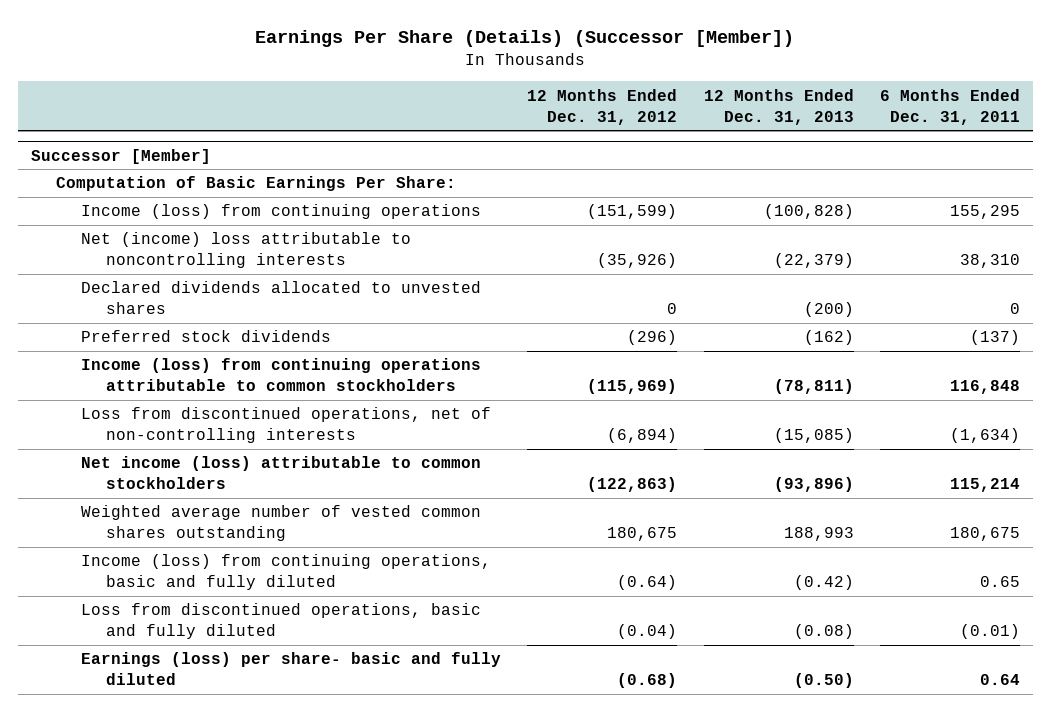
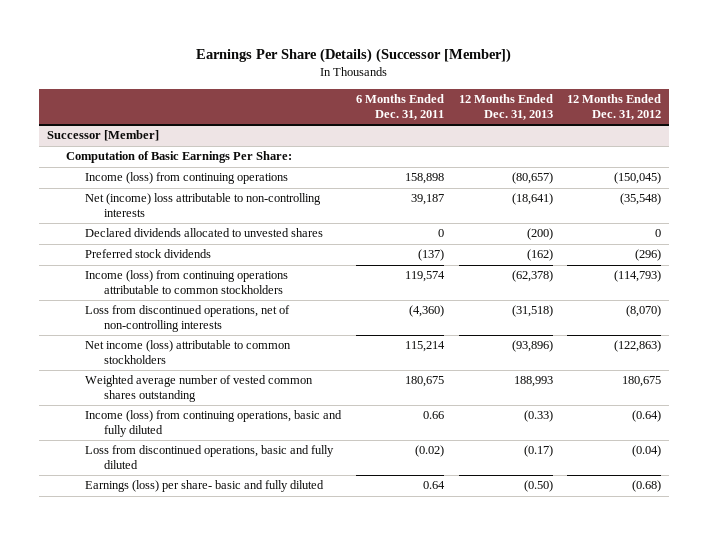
- | 12 Months Ended Dec. 31, 2012 | 12 Months Ended Dec. 31, 2013 | 6 Months Ended Dec. 31, 2011
+ | 6 Months Ended Dec. 31, 2011 | 12 Months Ended Dec. 31, 2013 | 12 Months Ended Dec. 31, 2012
@ Successor [Member]
- Income (loss) from continuing operations | (151,599) | (100,828) | 155,295
- Net (income) loss attributable to noncontrolling interests | (35,926) | (22,379) | 38,310
+ Income (loss) from continuing operations | 158,898 | (80,657) | (150,045)
+ Net (income) loss attributable to non-controlling interests | 39,187 | (18,641) | (35,548)
- Income (loss) from continuing operations attributable to common stockholders | (115,969) | (78,811) | 116,848
- Loss from discontinued operations, net of non-controlling interests | (6,894) | (15,085) | (1,634)
+ Income (loss) from continuing operations attributable to common stockholders | 119,574 | (62,378) | (114,793)
+ Loss from discontinued operations, net of non-controlling interests | (4,360) | (31,518) | (8,070)
- Income (loss) from continuing operations, basic and fully diluted | (0.64) | (0.42) | 0.65
- Loss from discontinued operations, basic and fully diluted | (0.04) | (0.08) | (0.01)
+ Income (loss) from continuing operations, basic and fully diluted | 0.66 | (0.33) | (0.64)
+ Loss from discontinued operations, basic and fully diluted | (0.02) | (0.17) | (0.04)

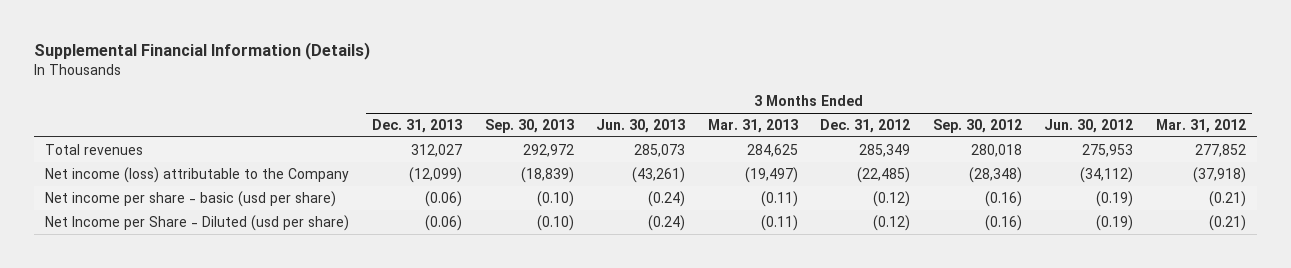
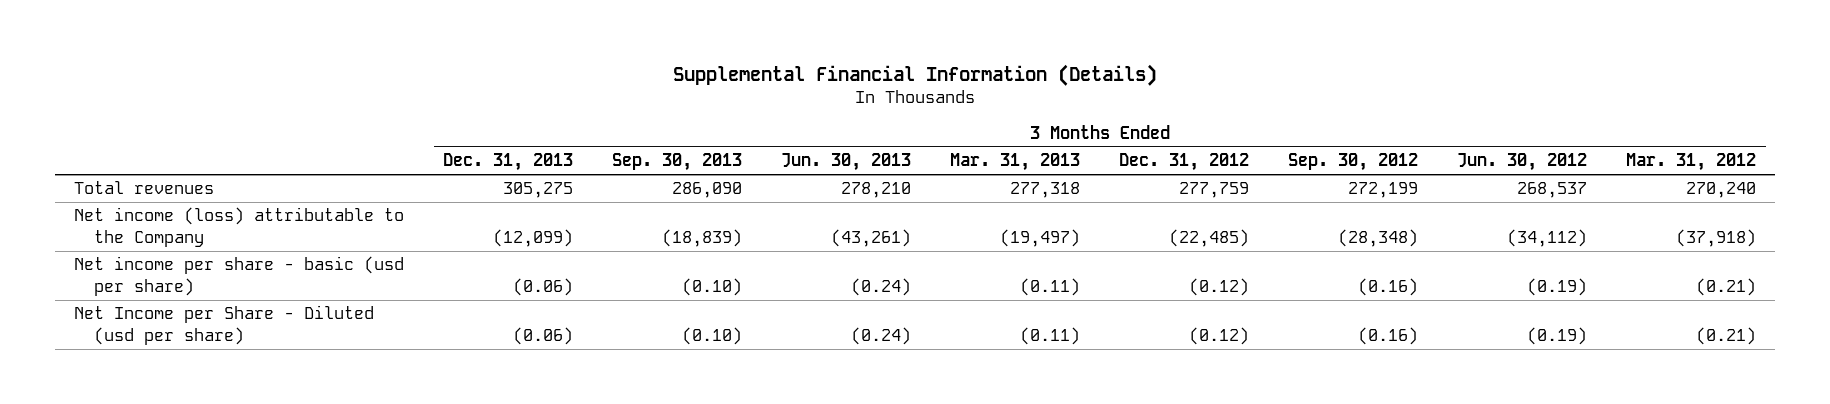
- Total revenues | 312,027 | 292,972 | 285,073 | 284,625 | 285,349 | 280,018 | 275,953 | 277,852
+ Total revenues | 305,275 | 286,090 | 278,210 | 277,318 | 277,759 | 272,199 | 268,537 | 270,240

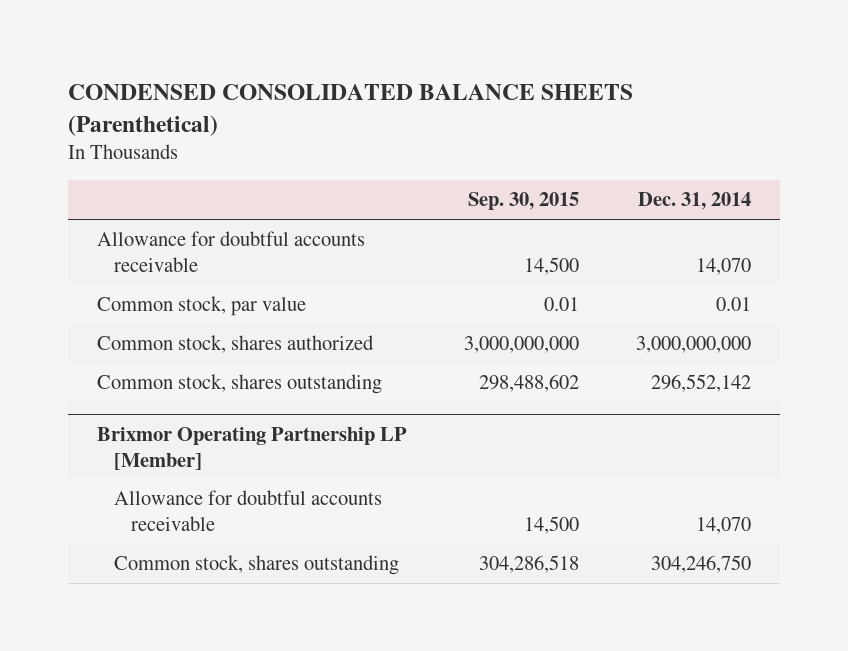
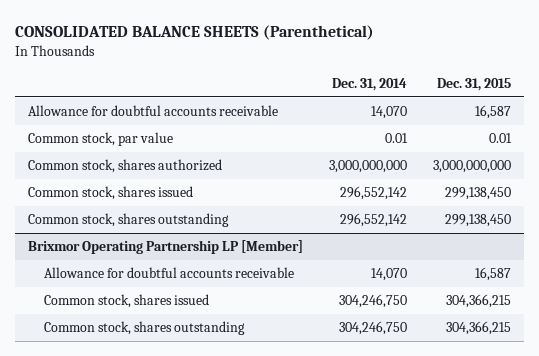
- CONDENSED CONSOLIDATED BALANCE SHEETS (Parenthetical)
+ CONSOLIDATED BALANCE SHEETS (Parenthetical)
- | Sep. 30, 2015 | Dec. 31, 2014
+ | Dec. 31, 2014 | Dec. 31, 2015
+ Common stock, shares issued | 296,552,142 | 299,138,450
@ Brixmor Operating Partnership LP [Member]
+ Common stock, shares issued | 304,246,750 | 304,366,215

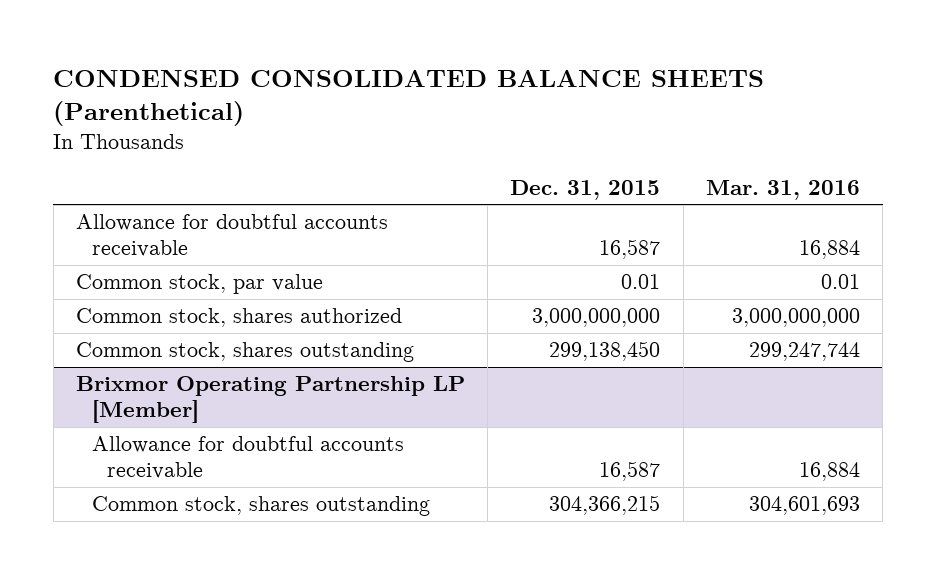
- CONSOLIDATED BALANCE SHEETS (Parenthetical)
+ CONDENSED CONSOLIDATED BALANCE SHEETS (Parenthetical)
- | Dec. 31, 2014 | Dec. 31, 2015
+ | Dec. 31, 2015 | Mar. 31, 2016
- Common stock, shares issued | 296,552,142 | 299,138,450
@ Brixmor Operating Partnership LP [Member]
- Common stock, shares issued | 304,246,750 | 304,366,215

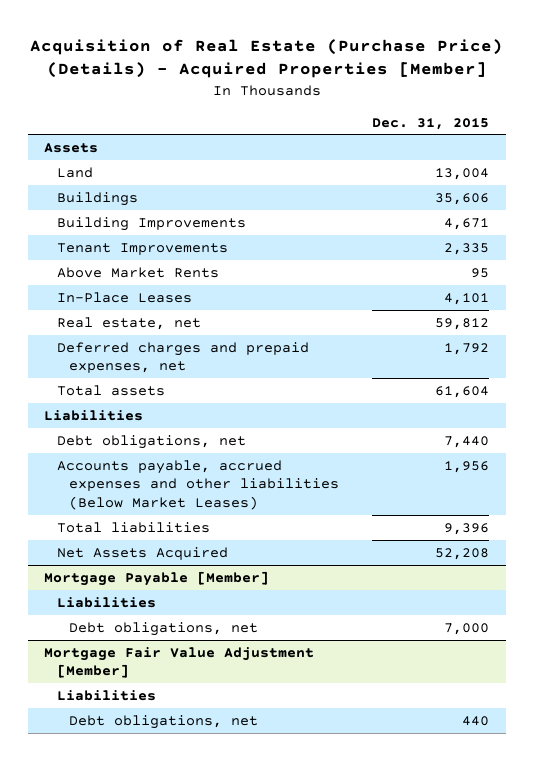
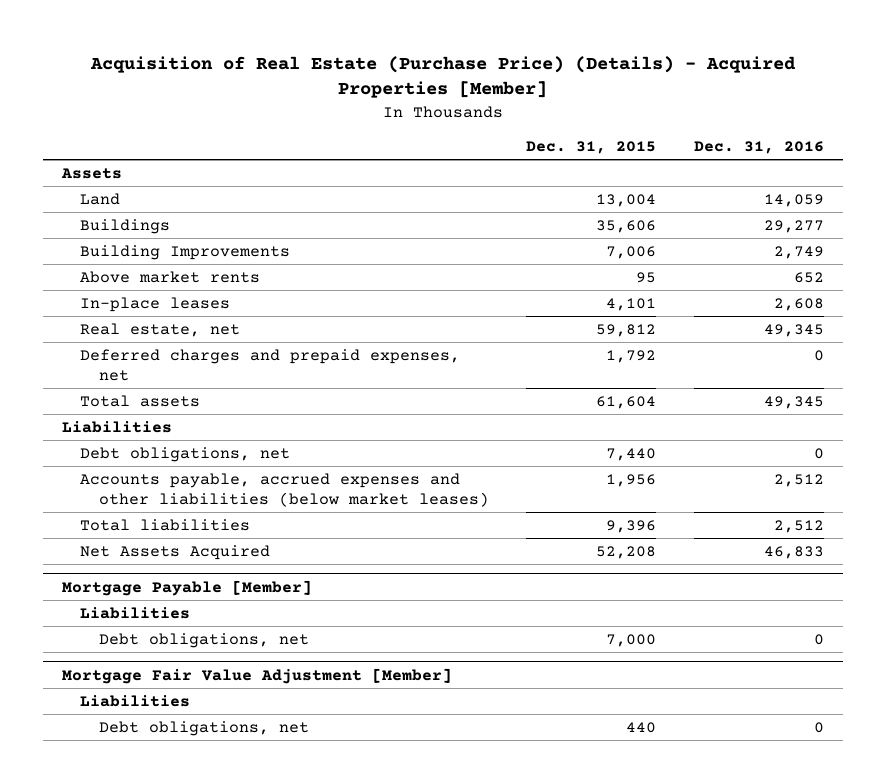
- | Dec. 31, 2015
+ | Dec. 31, 2015 | Dec. 31, 2016
- Building Improvements | 4,671
- Tenant Improvements | 2,335
- Above Market Rents | 95
- In-Place Leases | 4,101
+ Building Improvements | 7,006 | 2,749
+ Above market rents | 95 | 652
+ In-place leases | 4,101 | 2,608
- Accounts payable, accrued expenses and other liabilities (Below Market Leases) | 1,956
+ Accounts payable, accrued expenses and other liabilities (below market leases) | 1,956 | 2,512

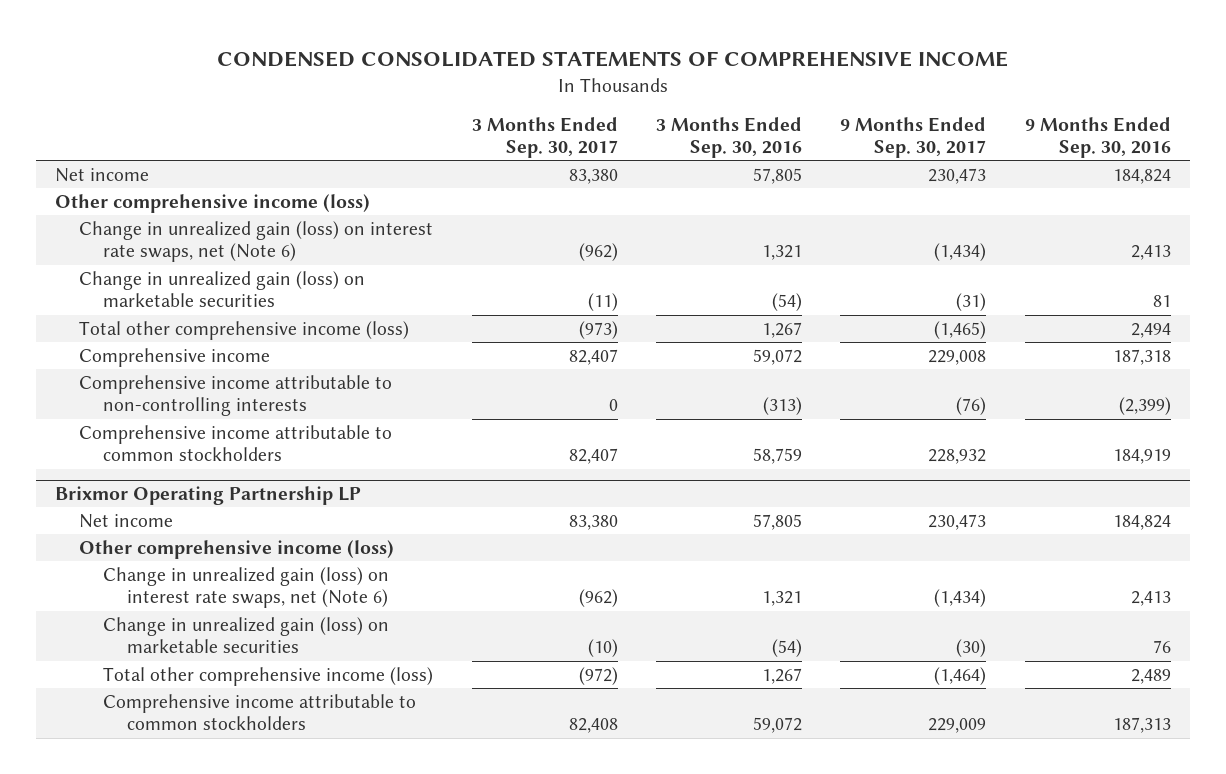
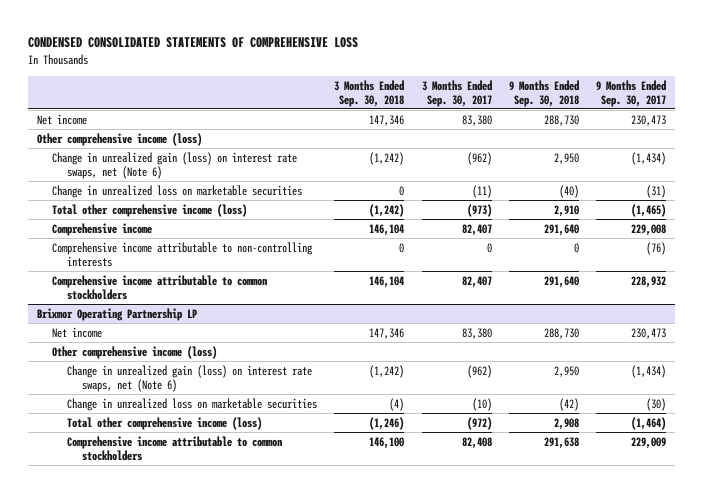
- CONDENSED CONSOLIDATED STATEMENTS OF COMPREHENSIVE INCOME
+ CONDENSED CONSOLIDATED STATEMENTS OF COMPREHENSIVE LOSS
- | 3 Months Ended Sep. 30, 2017 | 3 Months Ended Sep. 30, 2016 | 9 Months Ended Sep. 30, 2017 | 9 Months Ended Sep. 30, 2016
+ | 3 Months Ended Sep. 30, 2018 | 3 Months Ended Sep. 30, 2017 | 9 Months Ended Sep. 30, 2018 | 9 Months Ended Sep. 30, 2017
- Change in unrealized gain (loss) on marketable securities | (11) | (54) | (31) | 81
+ Change in unrealized loss on marketable securities | 0 | (11) | (40) | (31)
@ Brixmor Operating Partnership LP
- Change in unrealized gain (loss) on marketable securities | (10) | (54) | (30) | 76
+ Change in unrealized loss on marketable securities | (4) | (10) | (42) | (30)

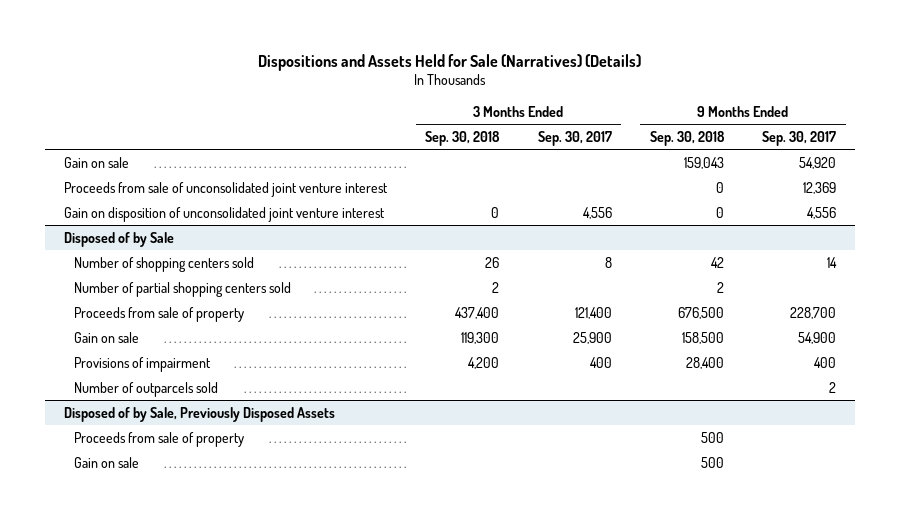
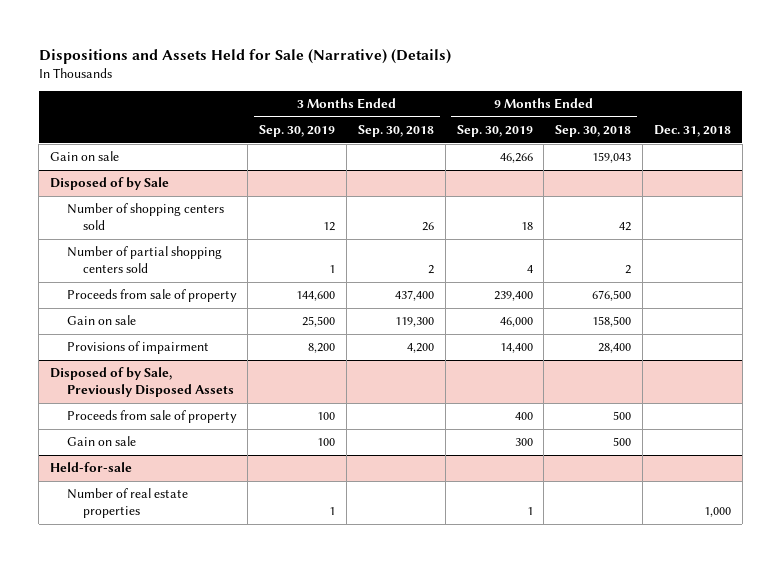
- Dispositions and Assets Held for Sale (Narratives) (Details)
+ Dispositions and Assets Held for Sale (Narrative) (Details)
- | 3 Months Ended Sep. 30, 2018 | 3 Months Ended Sep. 30, 2017 | 9 Months Ended Sep. 30, 2018 | 9 Months Ended Sep. 30, 2017
+ | 3 Months Ended Sep. 30, 2019 | 3 Months Ended Sep. 30, 2018 | 9 Months Ended Sep. 30, 2019 | 9 Months Ended Sep. 30, 2018 | Dec. 31, 2018
- Proceeds from sale of unconsolidated joint venture interest | | | 0 | 12,369
- Gain on disposition of unconsolidated joint venture interest | 0 | 4,556 | 0 | 4,556
@ Disposed of by Sale
- Number of outparcels sold | | | | 2
+ Held-for-sale
+ Number of real estate properties | 1 | | 1 | | 1,000

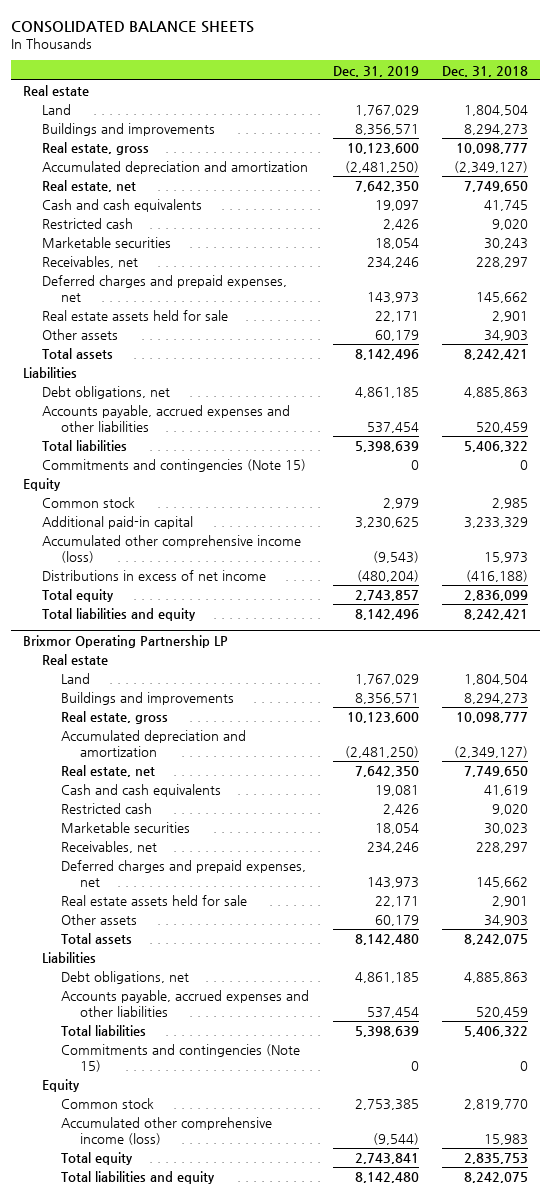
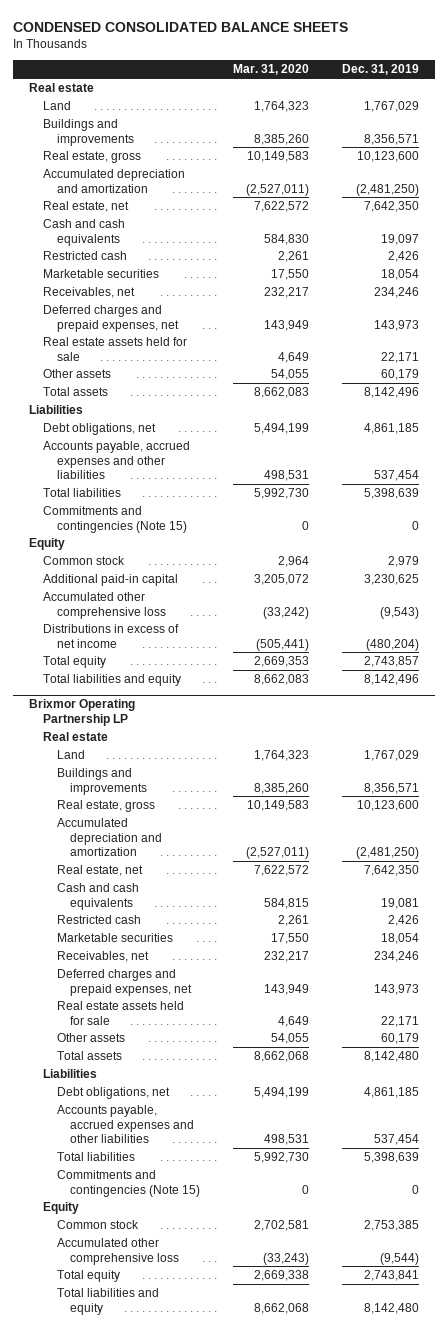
- CONSOLIDATED BALANCE SHEETS
+ CONDENSED CONSOLIDATED BALANCE SHEETS
- | Dec. 31, 2019 | Dec. 31, 2018
+ | Mar. 31, 2020 | Dec. 31, 2019
- Accumulated other comprehensive income (loss) | (9,543) | 15,973
+ Accumulated other comprehensive loss | (33,242) | (9,543)
@ Brixmor Operating Partnership LP
- Accumulated other comprehensive income (loss) | (9,544) | 15,983
+ Accumulated other comprehensive loss | (33,243) | (9,544)

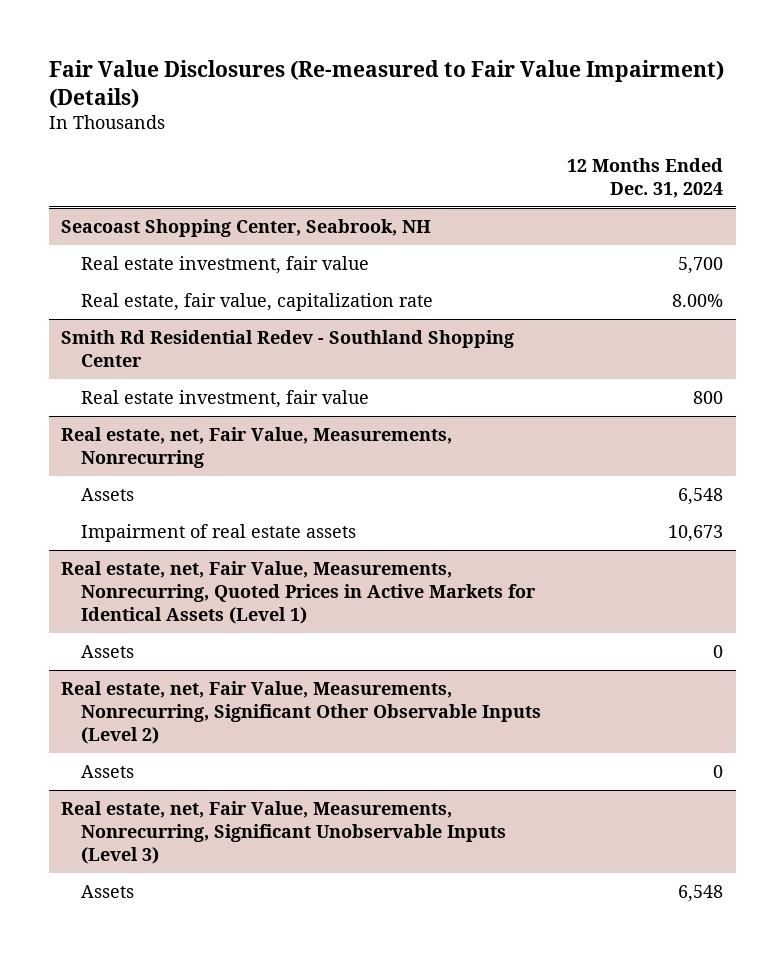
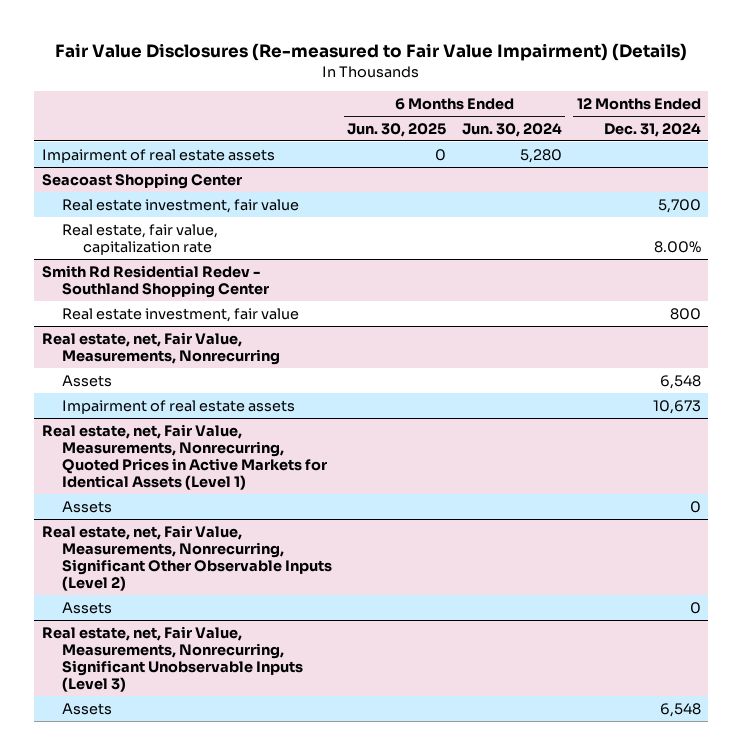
- | 12 Months Ended Dec. 31, 2024
+ | 6 Months Ended Jun. 30, 2025 | 6 Months Ended Jun. 30, 2024 | 12 Months Ended Dec. 31, 2024
- Seacoast Shopping Center, Seabrook, NH
+ Impairment of real estate assets | 0 | 5,280 |
+ Seacoast Shopping Center

